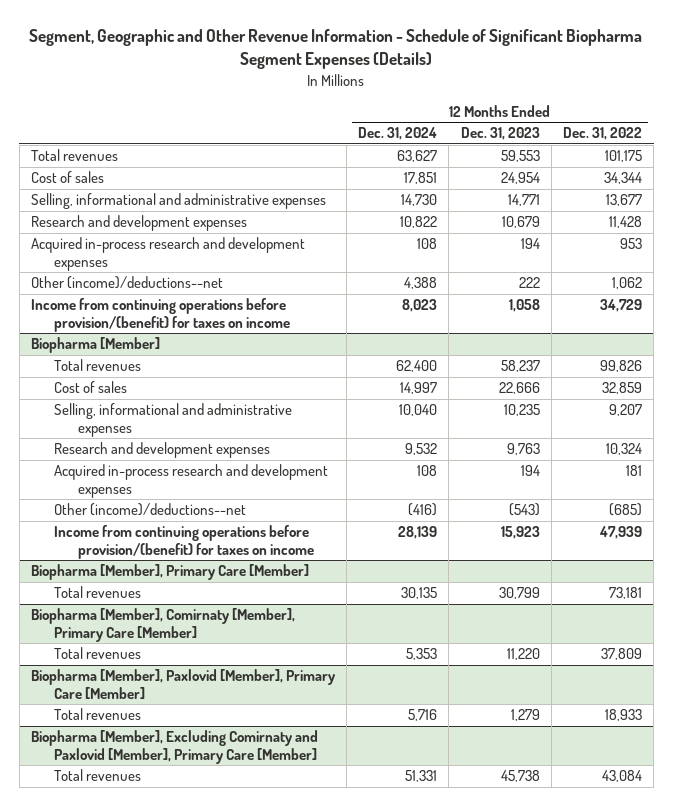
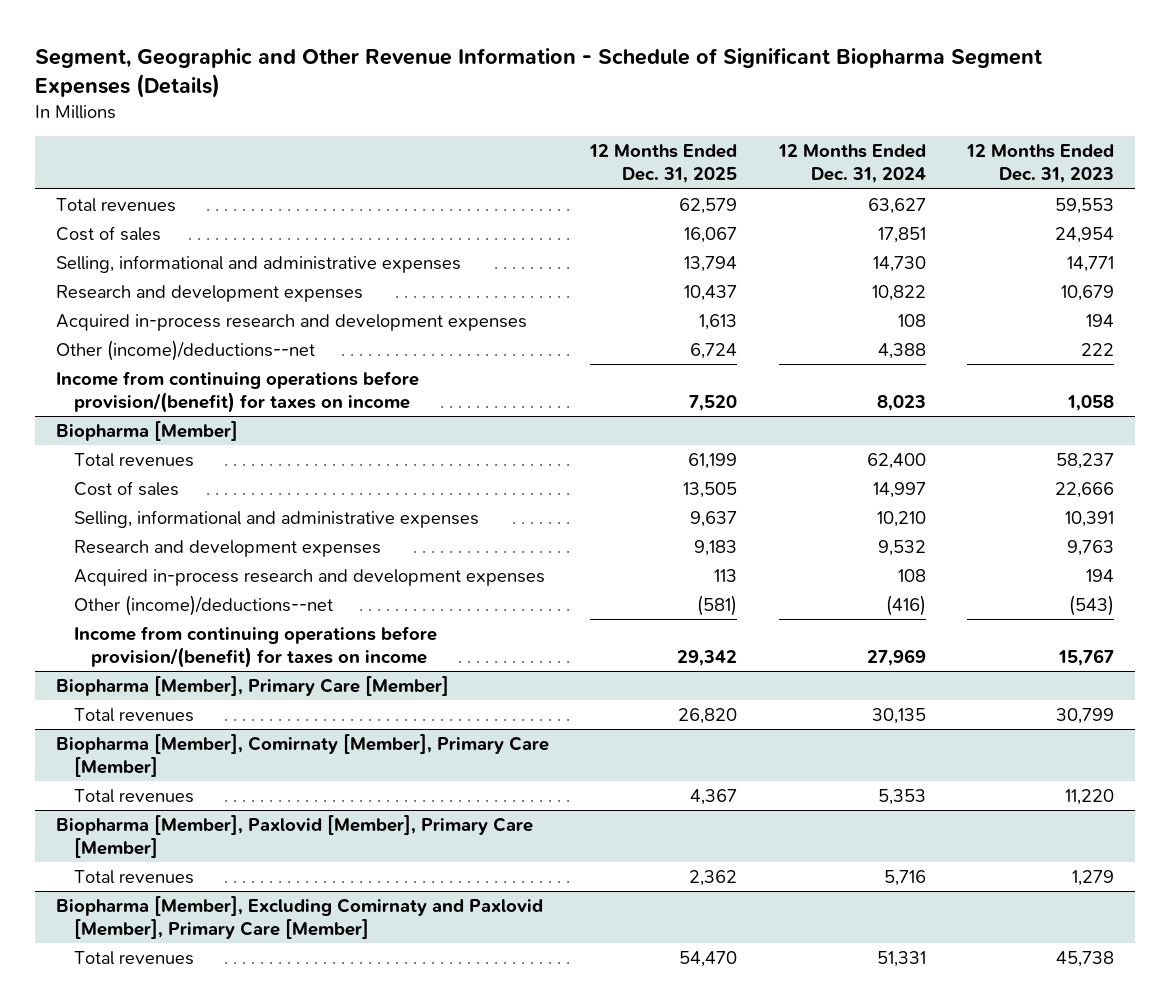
- | 12 Months Ended Dec. 31, 2024 | 12 Months Ended Dec. 31, 2023 | 12 Months Ended Dec. 31, 2022
+ | 12 Months Ended Dec. 31, 2025 | 12 Months Ended Dec. 31, 2024 | 12 Months Ended Dec. 31, 2023
@ Biopharma [Member]
- Selling, informational and administrative expenses | 10,040 | 10,235 | 9,207
+ Selling, informational and administrative expenses | 9,637 | 10,210 | 10,391
- Income from continuing operations before provision/(benefit) for taxes on income | 28,139 | 15,923 | 47,939
+ Income from continuing operations before provision/(benefit) for taxes on income | 29,342 | 27,969 | 15,767

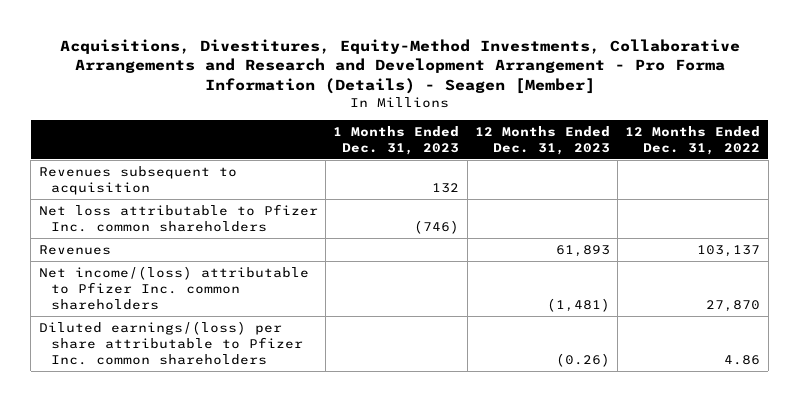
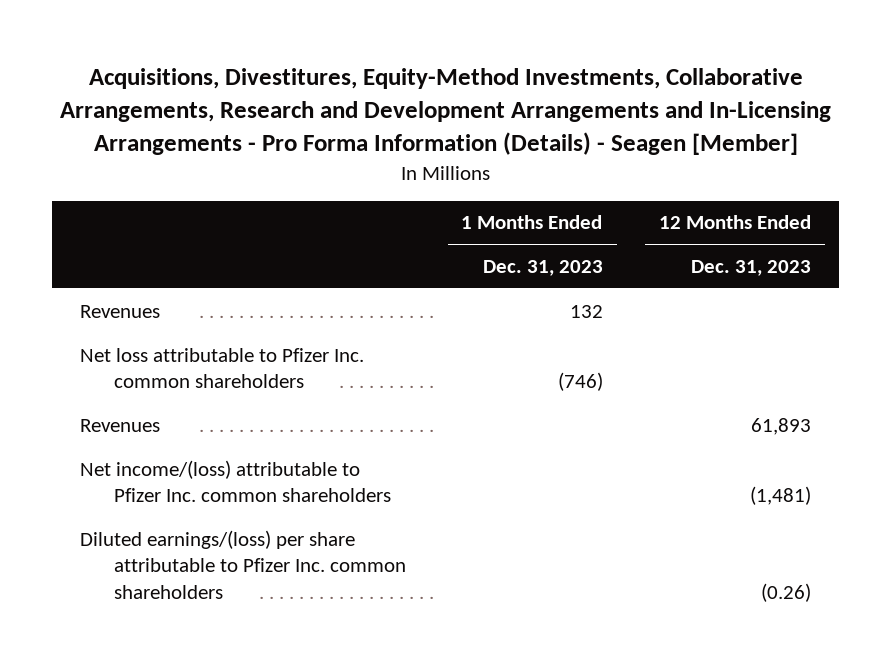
- Acquisitions, Divestitures, Equity-Method Investments, Collaborative Arrangements and Research and Development Arrangement - Pro Forma Information (Details) - Seagen [Member]
+ Acquisitions, Divestitures, Equity-Method Investments, Collaborative Arrangements, Research and Development Arrangements and In-Licensing Arrangements - Pro Forma Information (Details) - Seagen [Member]
- | 1 Months Ended Dec. 31, 2023 | 12 Months Ended Dec. 31, 2023 | 12 Months Ended Dec. 31, 2022
+ | 1 Months Ended Dec. 31, 2023 | 12 Months Ended Dec. 31, 2023
- Revenues subsequent to acquisition | 132 | |
+ Revenues | 132 |

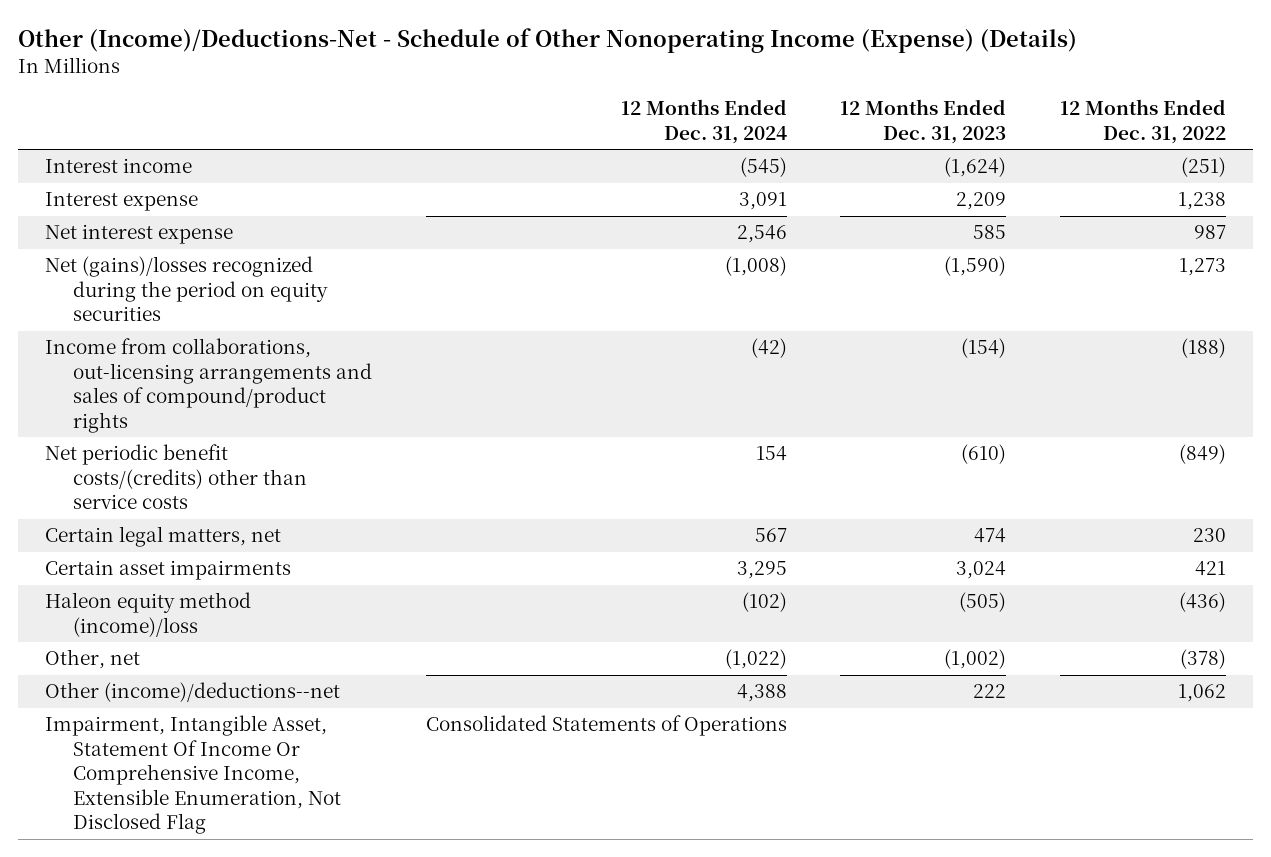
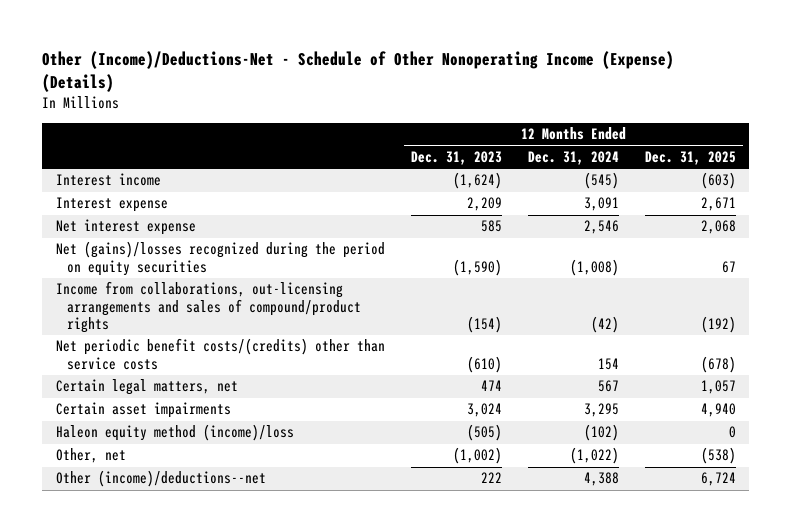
- | 12 Months Ended Dec. 31, 2024 | 12 Months Ended Dec. 31, 2023 | 12 Months Ended Dec. 31, 2022
+ | 12 Months Ended Dec. 31, 2023 | 12 Months Ended Dec. 31, 2024 | 12 Months Ended Dec. 31, 2025
- Impairment, Intangible Asset, Statement Of Income Or Comprehensive Income, Extensible Enumeration, Not Disclosed Flag | Consolidated Statements of Operations | |

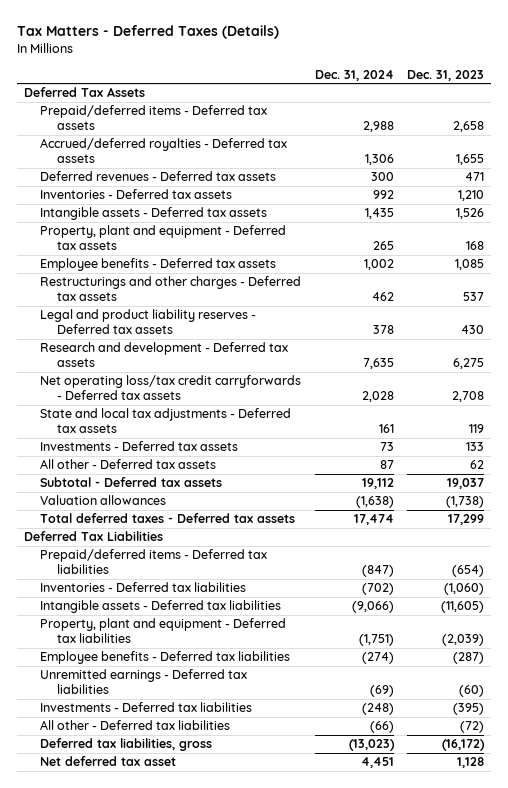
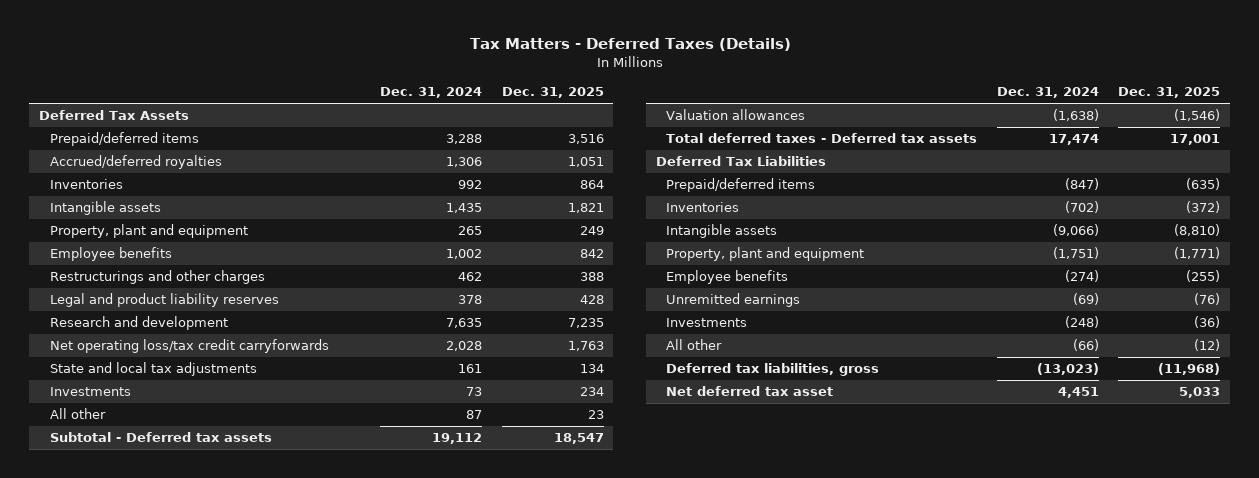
- | Dec. 31, 2024 | Dec. 31, 2023
+ | Dec. 31, 2024 | Dec. 31, 2025
- Prepaid/deferred items - Deferred tax assets | 2,988 | 2,658
- Accrued/deferred royalties - Deferred tax assets | 1,306 | 1,655
- Deferred revenues - Deferred tax assets | 300 | 471
- Inventories - Deferred tax assets | 992 | 1,210
- Intangible assets - Deferred tax assets | 1,435 | 1,526
- Property, plant and equipment - Deferred tax assets | 265 | 168
- Employee benefits - Deferred tax assets | 1,002 | 1,085
- Restructurings and other charges - Deferred tax assets | 462 | 537
- Legal and product liability reserves - Deferred tax assets | 378 | 430
- Research and development - Deferred tax assets | 7,635 | 6,275
- Net operating loss/tax credit carryforwards - Deferred tax assets | 2,028 | 2,708
- State and local tax adjustments - Deferred tax assets | 161 | 119
- Investments - Deferred tax assets | 73 | 133
- All other - Deferred tax assets | 87 | 62
+ Prepaid/deferred items | 3,288 | 3,516
+ Accrued/deferred royalties | 1,306 | 1,051
+ Inventories | 992 | 864
+ Intangible assets | 1,435 | 1,821
+ Property, plant and equipment | 265 | 249
+ Employee benefits | 1,002 | 842
+ Restructurings and other charges | 462 | 388
+ Legal and product liability reserves | 378 | 428
+ Research and development | 7,635 | 7,235
+ Net operating loss/tax credit carryforwards | 2,028 | 1,763
+ State and local tax adjustments | 161 | 134
+ Investments | 73 | 234
+ All other | 87 | 23
- Prepaid/deferred items - Deferred tax liabilities | (847) | (654)
- Inventories - Deferred tax liabilities | (702) | (1,060)
- Intangible assets - Deferred tax liabilities | (9,066) | (11,605)
- Property, plant and equipment - Deferred tax liabilities | (1,751) | (2,039)
- Employee benefits - Deferred tax liabilities | (274) | (287)
- Unremitted earnings - Deferred tax liabilities | (69) | (60)
- Investments - Deferred tax liabilities | (248) | (395)
- All other - Deferred tax liabilities | (66) | (72)
+ Prepaid/deferred items | (847) | (635)
+ Inventories | (702) | (372)
+ Intangible assets | (9,066) | (8,810)
+ Property, plant and equipment | (1,751) | (1,771)
+ Employee benefits | (274) | (255)
+ Unremitted earnings | (69) | (76)
+ Investments | (248) | (36)
+ All other | (66) | (12)

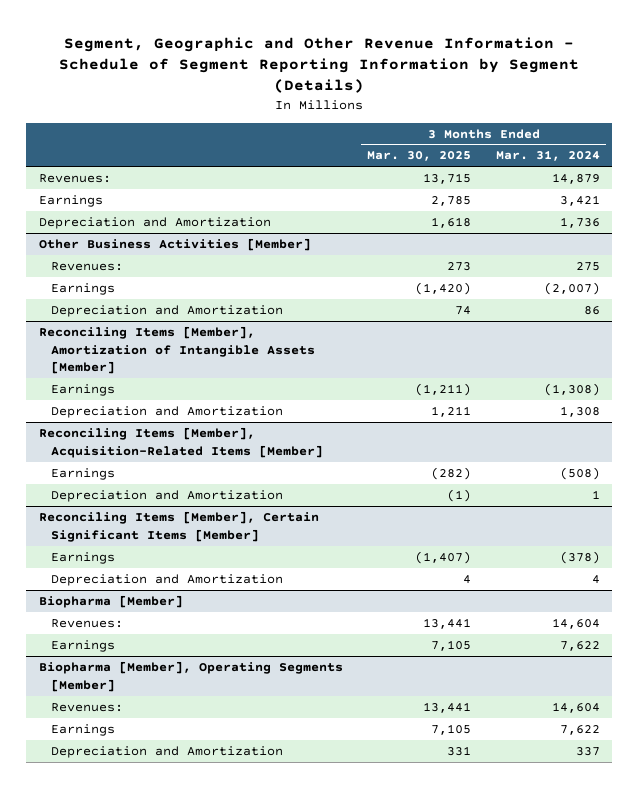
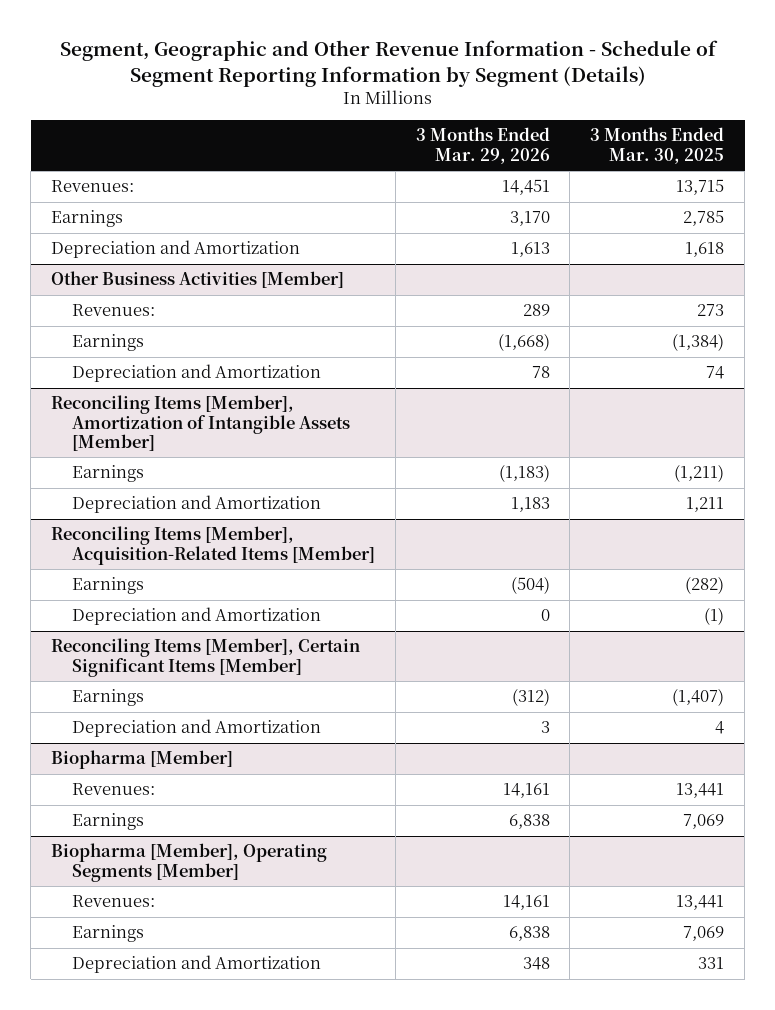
- | 3 Months Ended Mar. 30, 2025 | 3 Months Ended Mar. 31, 2024
+ | 3 Months Ended Mar. 29, 2026 | 3 Months Ended Mar. 30, 2025
@ Other Business Activities [Member]
- Earnings | (1,420) | (2,007)
+ Earnings | (1,668) | (1,384)
@ Biopharma [Member]
- Earnings | 7,105 | 7,622
+ Earnings | 6,838 | 7,069
@ Biopharma [Member], Operating Segments [Member]
- Earnings | 7,105 | 7,622
+ Earnings | 6,838 | 7,069

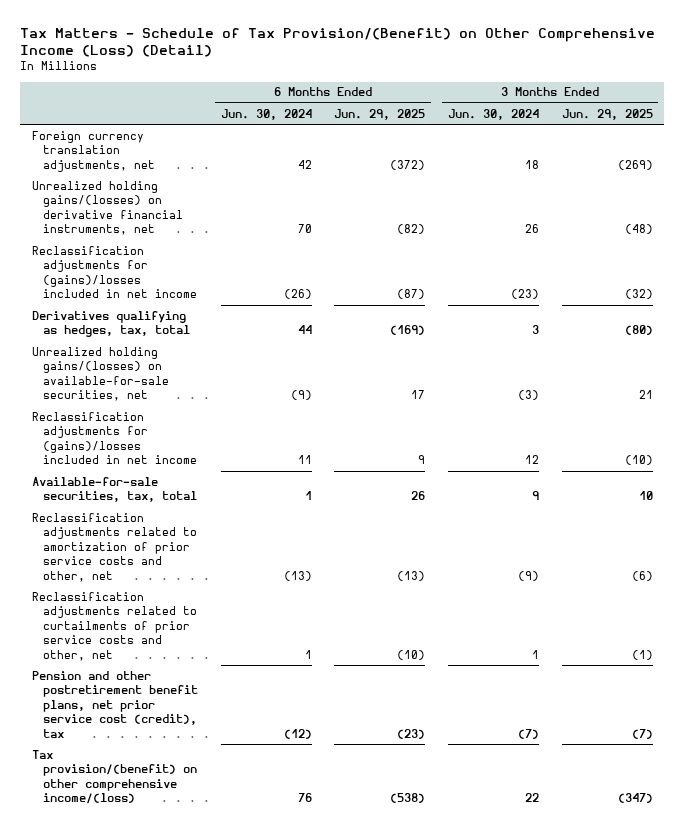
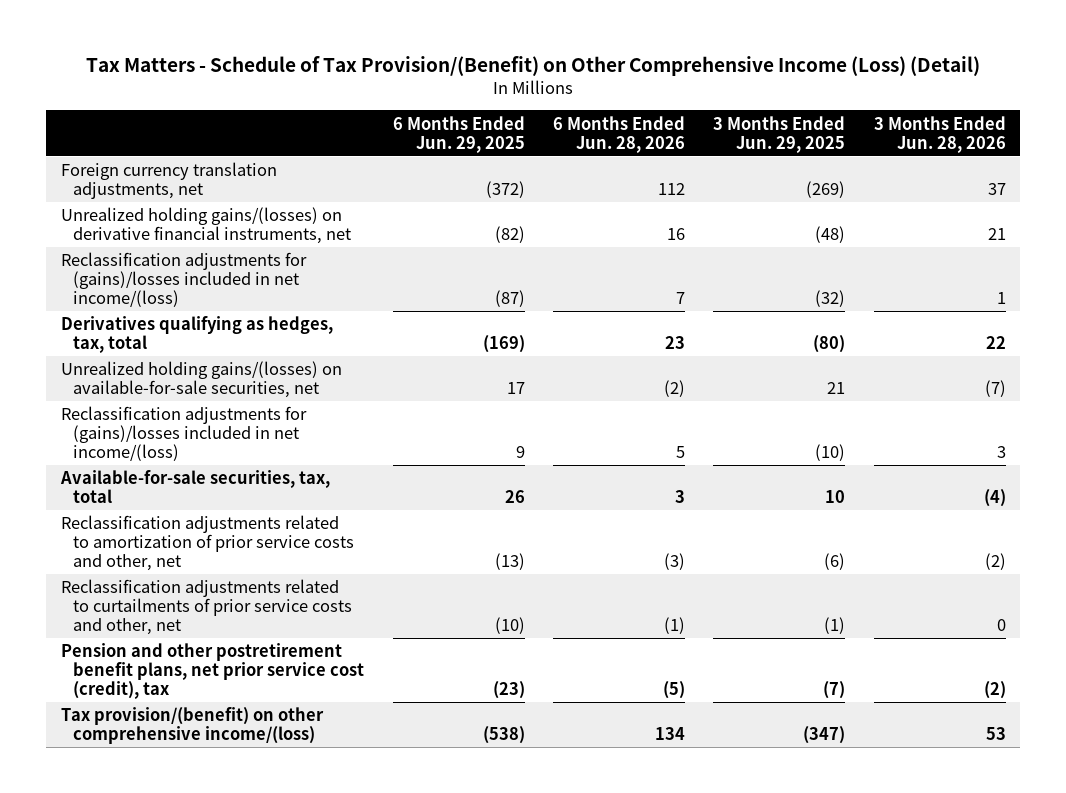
- | 6 Months Ended Jun. 30, 2024 | 6 Months Ended Jun. 29, 2025 | 3 Months Ended Jun. 30, 2024 | 3 Months Ended Jun. 29, 2025
+ | 6 Months Ended Jun. 29, 2025 | 6 Months Ended Jun. 28, 2026 | 3 Months Ended Jun. 29, 2025 | 3 Months Ended Jun. 28, 2026
- Reclassification adjustments for (gains)/losses included in net income | (26) | (87) | (23) | (32)
+ Reclassification adjustments for (gains)/losses included in net income/(loss) | (87) | 7 | (32) | 1
- Reclassification adjustments for (gains)/losses included in net income | 11 | 9 | 12 | (10)
+ Reclassification adjustments for (gains)/losses included in net income/(loss) | 9 | 5 | (10) | 3

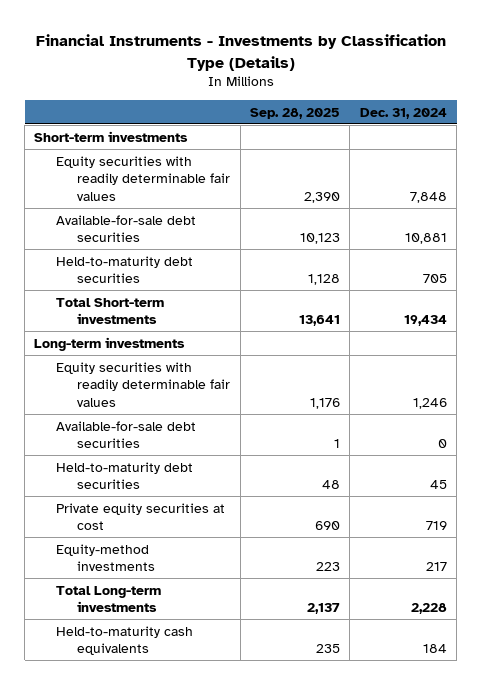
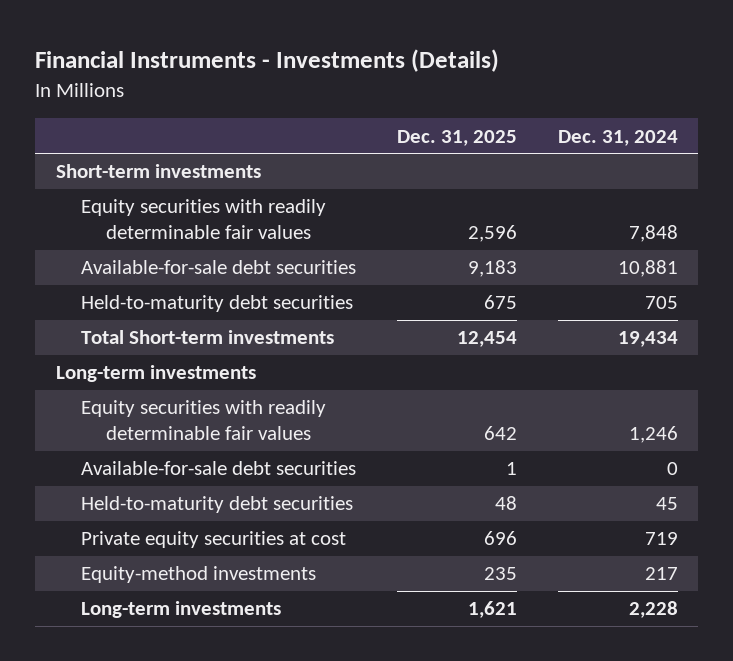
- Financial Instruments - Investments by Classification Type (Details)
+ Financial Instruments - Investments (Details)
- | Sep. 28, 2025 | Dec. 31, 2024
+ | Dec. 31, 2025 | Dec. 31, 2024
- Total Long-term investments | 2,137 | 2,228
- Held-to-maturity cash equivalents | 235 | 184
+ Long-term investments | 1,621 | 2,228

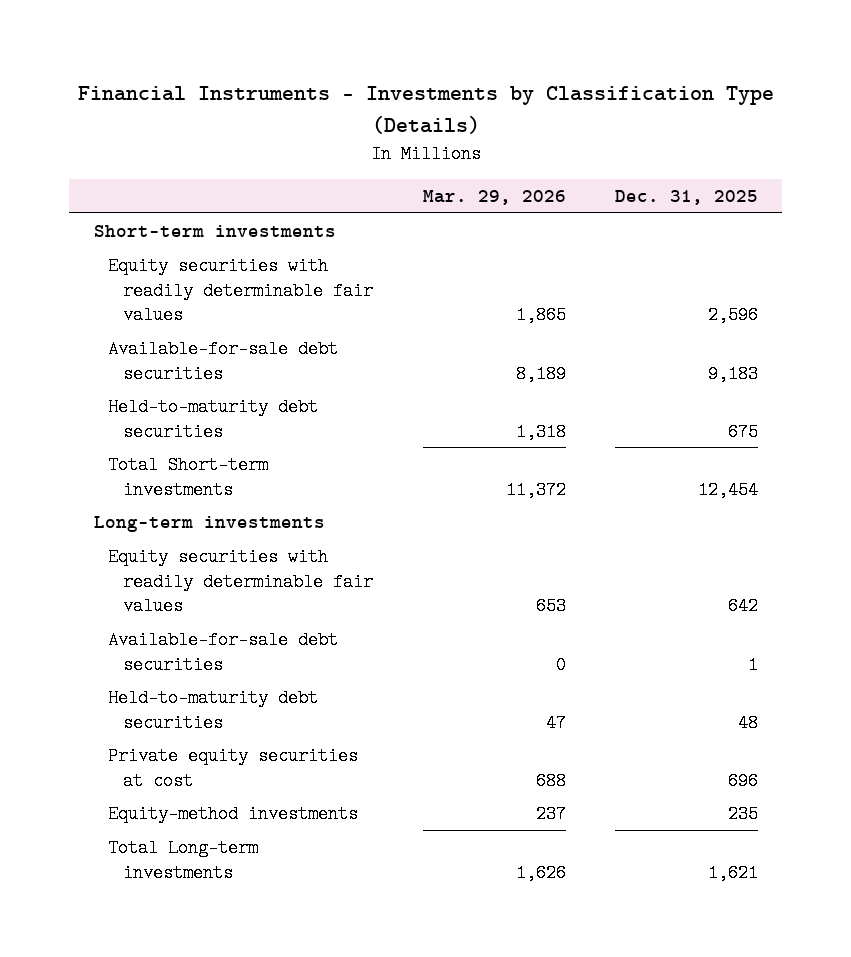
- Financial Instruments - Investments (Details)
+ Financial Instruments - Investments by Classification Type (Details)
- | Dec. 31, 2025 | Dec. 31, 2024
+ | Mar. 29, 2026 | Dec. 31, 2025
- Long-term investments | 1,621 | 2,228
+ Total Long-term investments | 1,626 | 1,621

